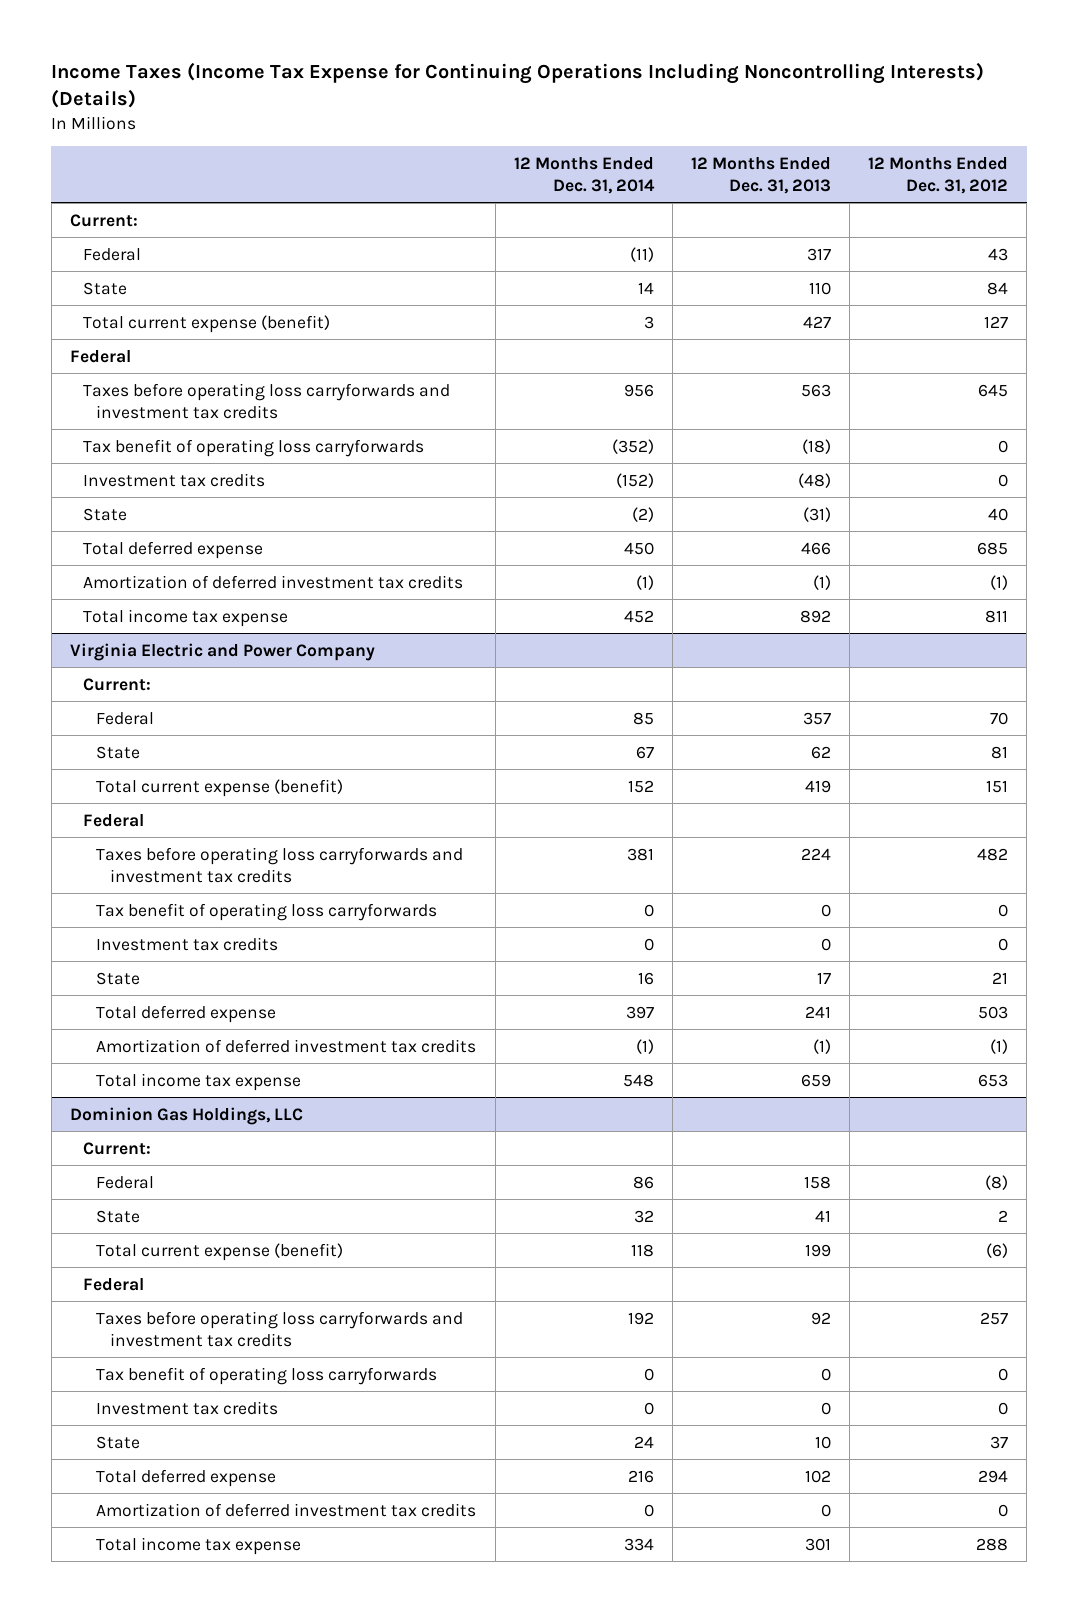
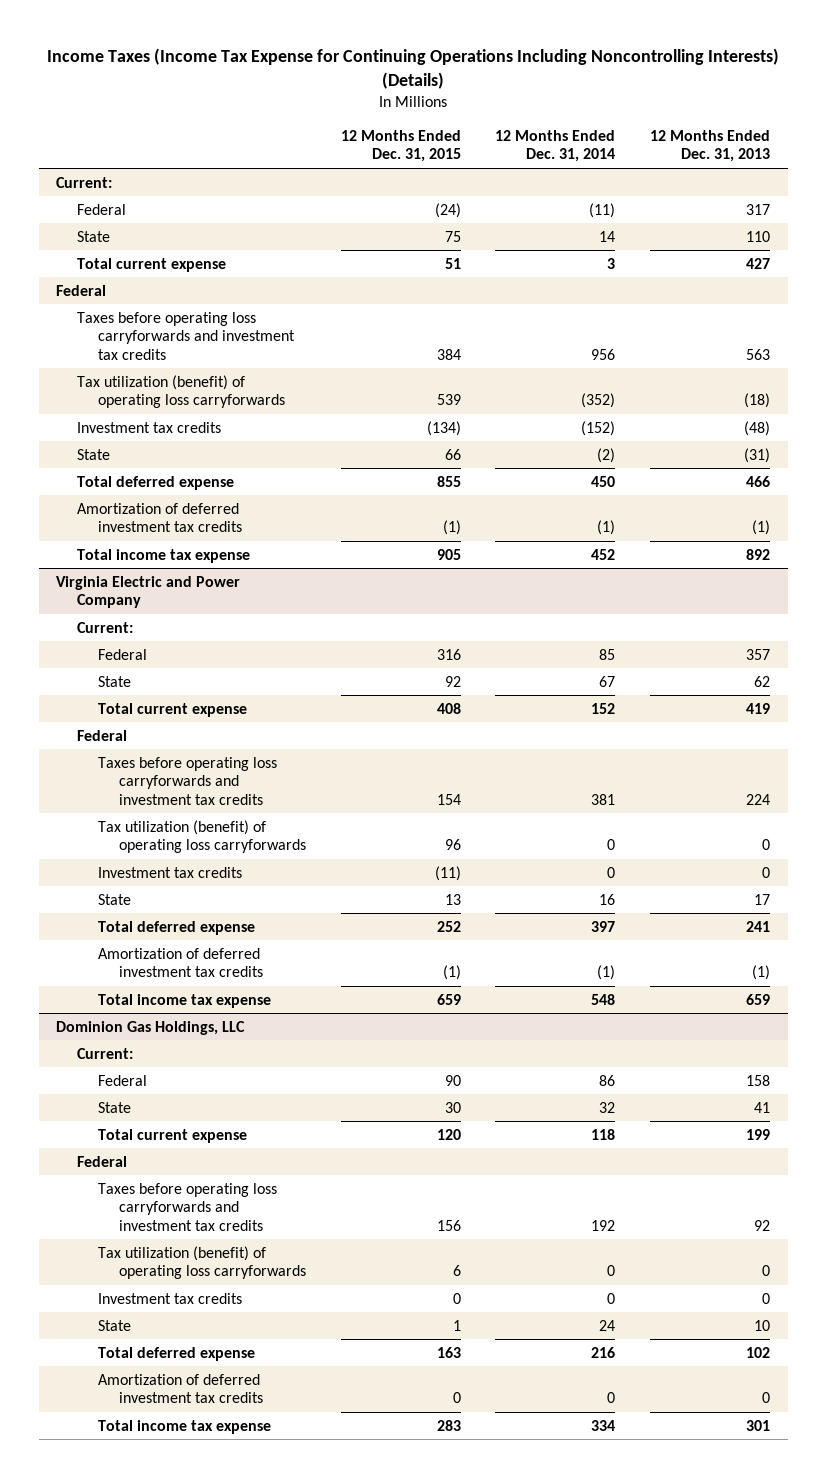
- | 12 Months Ended Dec. 31, 2014 | 12 Months Ended Dec. 31, 2013 | 12 Months Ended Dec. 31, 2012
+ | 12 Months Ended Dec. 31, 2015 | 12 Months Ended Dec. 31, 2014 | 12 Months Ended Dec. 31, 2013
- Total current expense (benefit) | 3 | 427 | 127
+ Total current expense | 51 | 3 | 427
- Tax benefit of operating loss carryforwards | (352) | (18) | 0
+ Tax utilization (benefit) of operating loss carryforwards | 539 | (352) | (18)
@ Virginia Electric and Power Company
- Total current expense (benefit) | 152 | 419 | 151
+ Total current expense | 408 | 152 | 419
- Tax benefit of operating loss carryforwards | 0 | 0 | 0
+ Tax utilization (benefit) of operating loss carryforwards | 96 | 0 | 0
@ Dominion Gas Holdings, LLC
- Total current expense (benefit) | 118 | 199 | (6)
+ Total current expense | 120 | 118 | 199
- Tax benefit of operating loss carryforwards | 0 | 0 | 0
+ Tax utilization (benefit) of operating loss carryforwards | 6 | 0 | 0

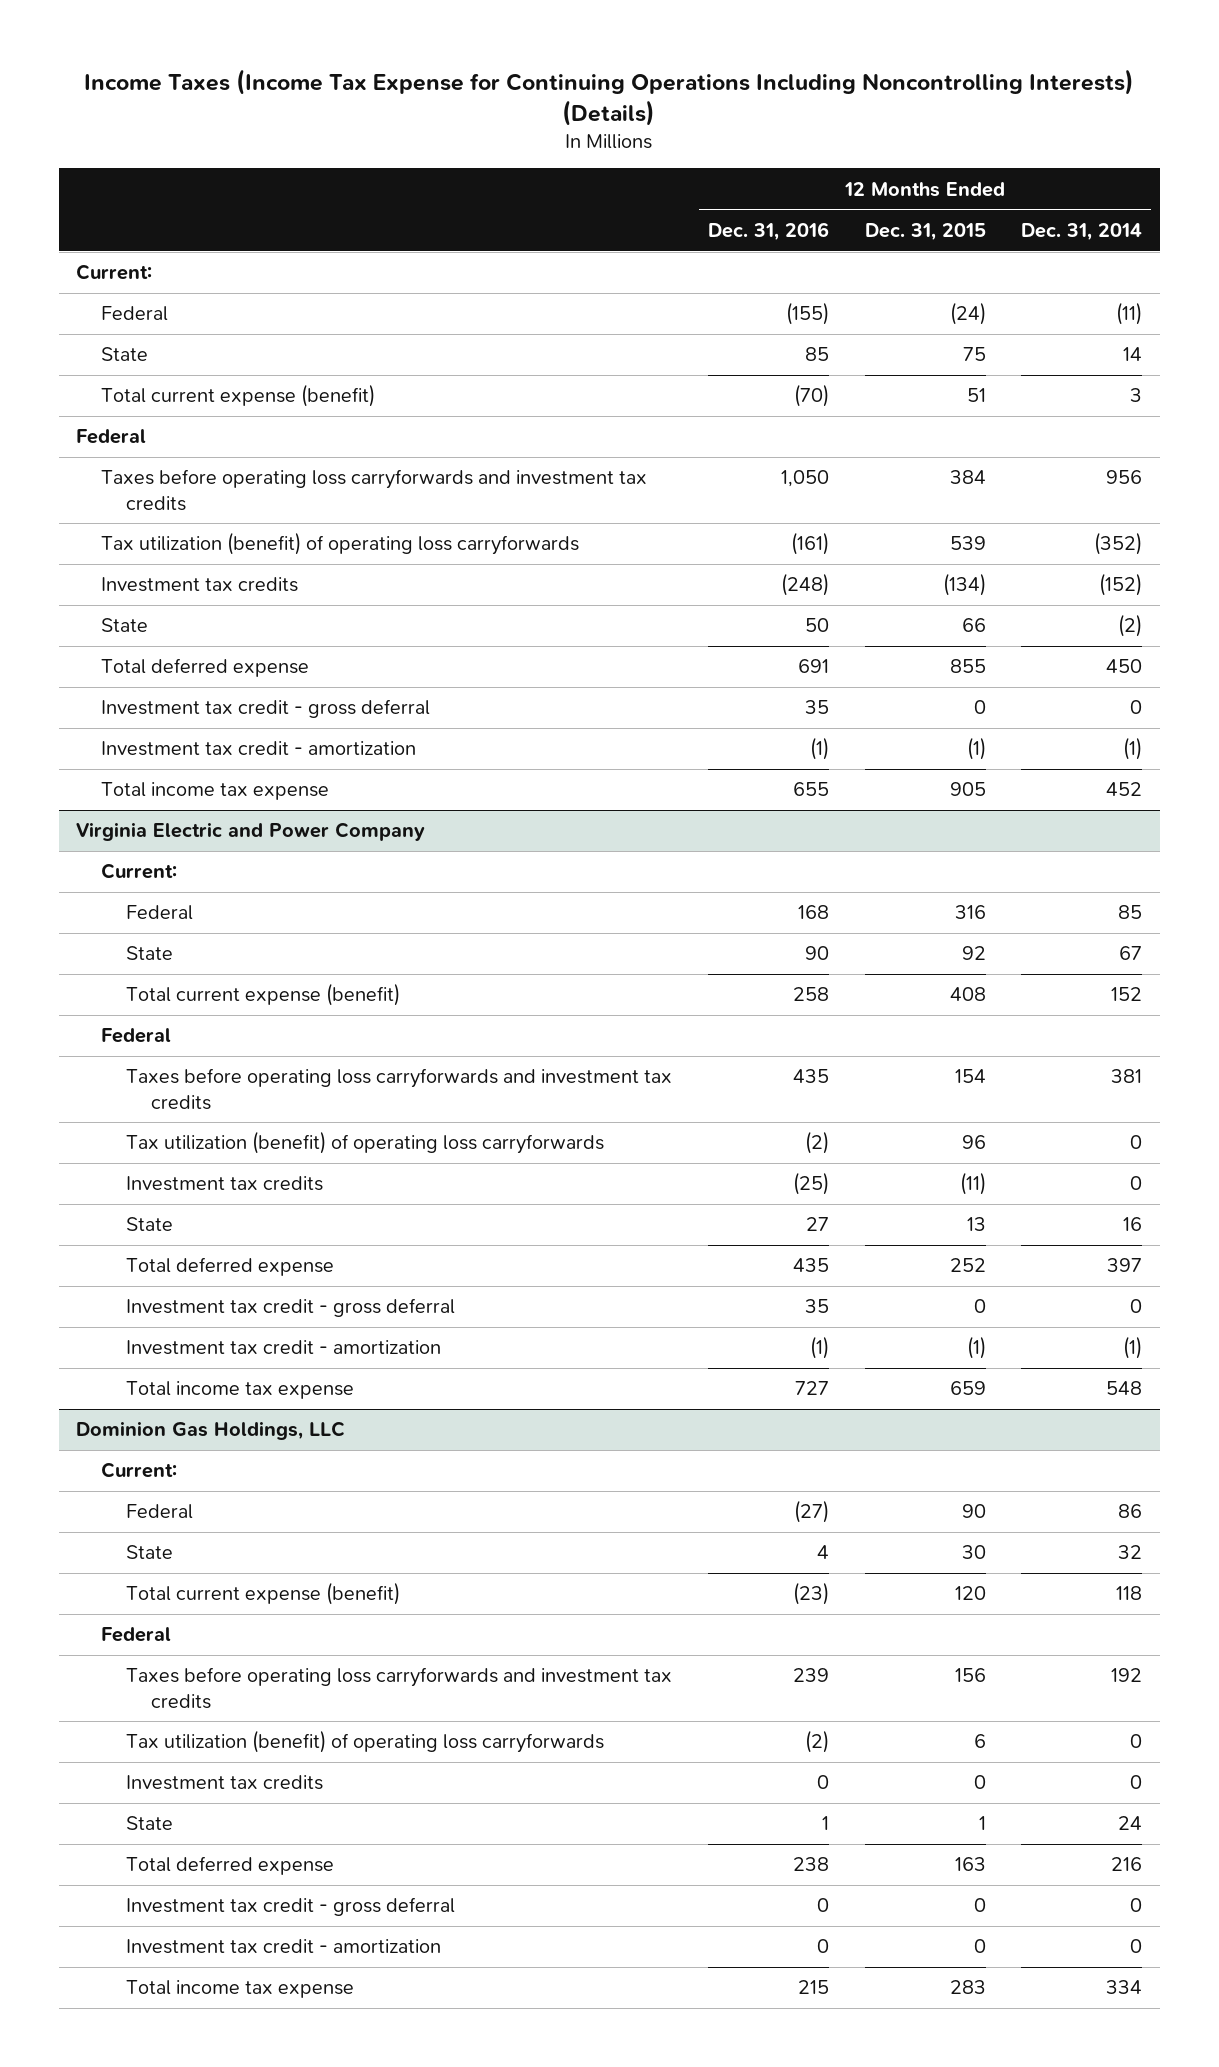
- | 12 Months Ended Dec. 31, 2015 | 12 Months Ended Dec. 31, 2014 | 12 Months Ended Dec. 31, 2013
+ | 12 Months Ended Dec. 31, 2016 | 12 Months Ended Dec. 31, 2015 | 12 Months Ended Dec. 31, 2014
- Total current expense | 51 | 3 | 427
+ Total current expense (benefit) | (70) | 51 | 3
- Amortization of deferred investment tax credits | (1) | (1) | (1)
+ Investment tax credit - gross deferral | 35 | 0 | 0
+ Investment tax credit - amortization | (1) | (1) | (1)
@ Virginia Electric and Power Company
- Total current expense | 408 | 152 | 419
+ Total current expense (benefit) | 258 | 408 | 152
- Amortization of deferred investment tax credits | (1) | (1) | (1)
+ Investment tax credit - gross deferral | 35 | 0 | 0
+ Investment tax credit - amortization | (1) | (1) | (1)
@ Dominion Gas Holdings, LLC
- Total current expense | 120 | 118 | 199
+ Total current expense (benefit) | (23) | 120 | 118
- Amortization of deferred investment tax credits | 0 | 0 | 0
+ Investment tax credit - gross deferral | 0 | 0 | 0
+ Investment tax credit - amortization | 0 | 0 | 0

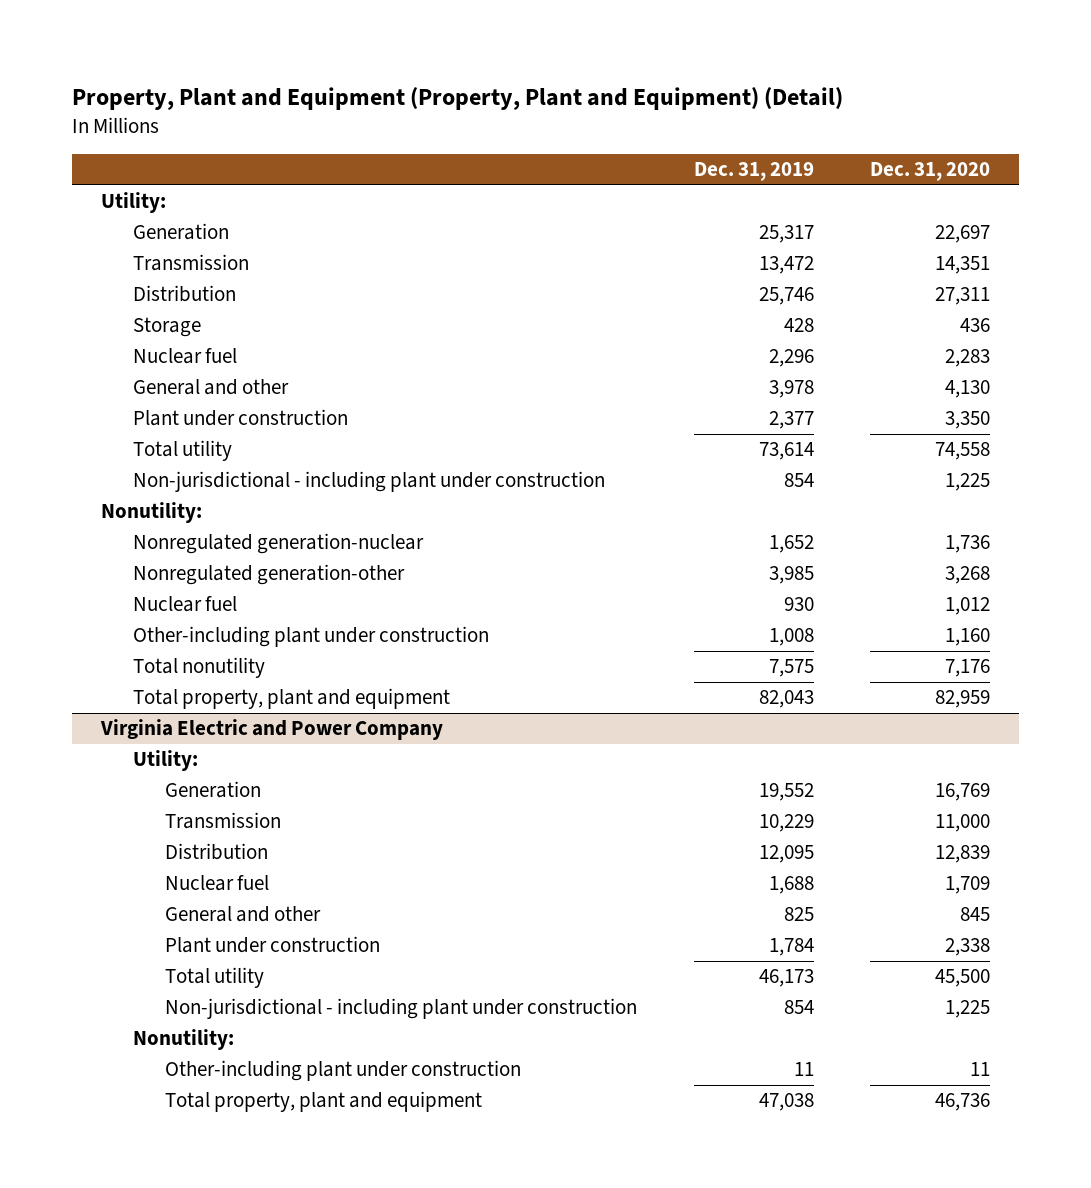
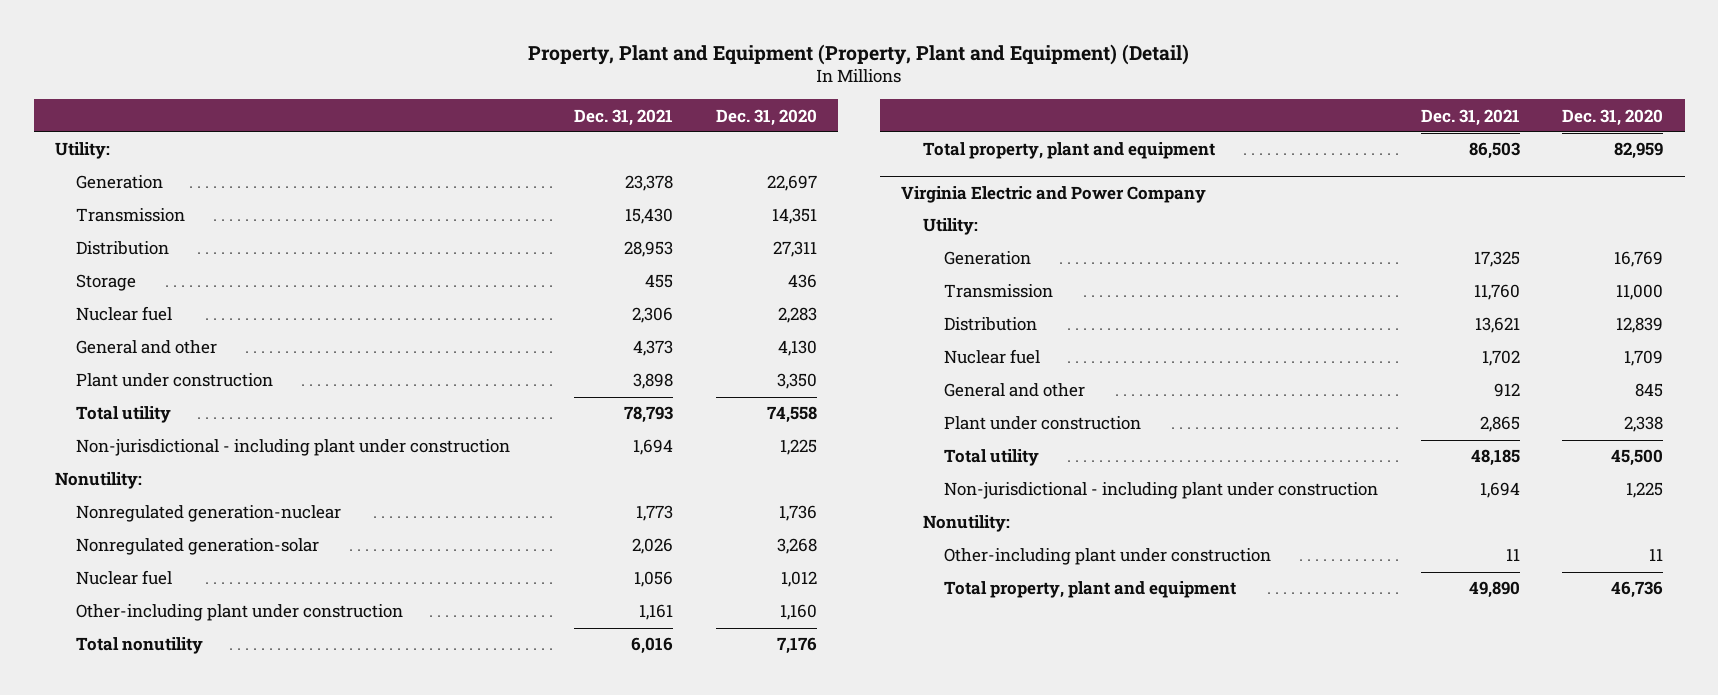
- | Dec. 31, 2019 | Dec. 31, 2020
+ | Dec. 31, 2021 | Dec. 31, 2020
- Nonregulated generation-other | 3,985 | 3,268
+ Nonregulated generation-solar | 2,026 | 3,268

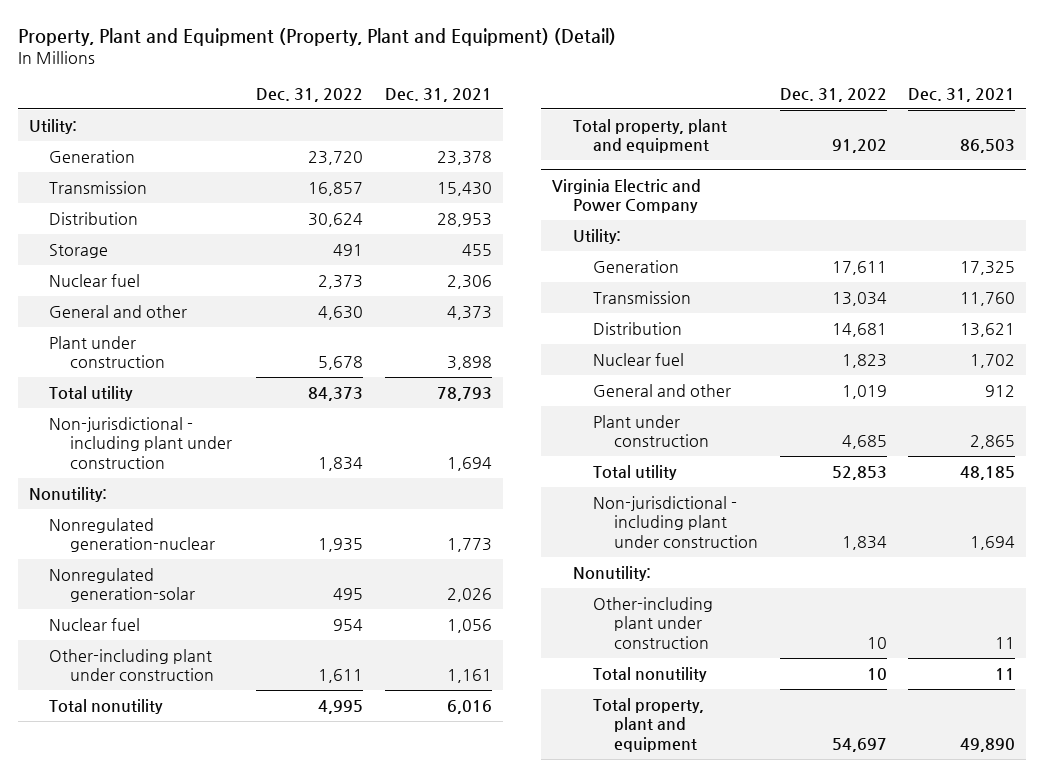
- | Dec. 31, 2021 | Dec. 31, 2020
+ | Dec. 31, 2022 | Dec. 31, 2021
@ Virginia Electric and Power Company
+ Total nonutility | 10 | 11

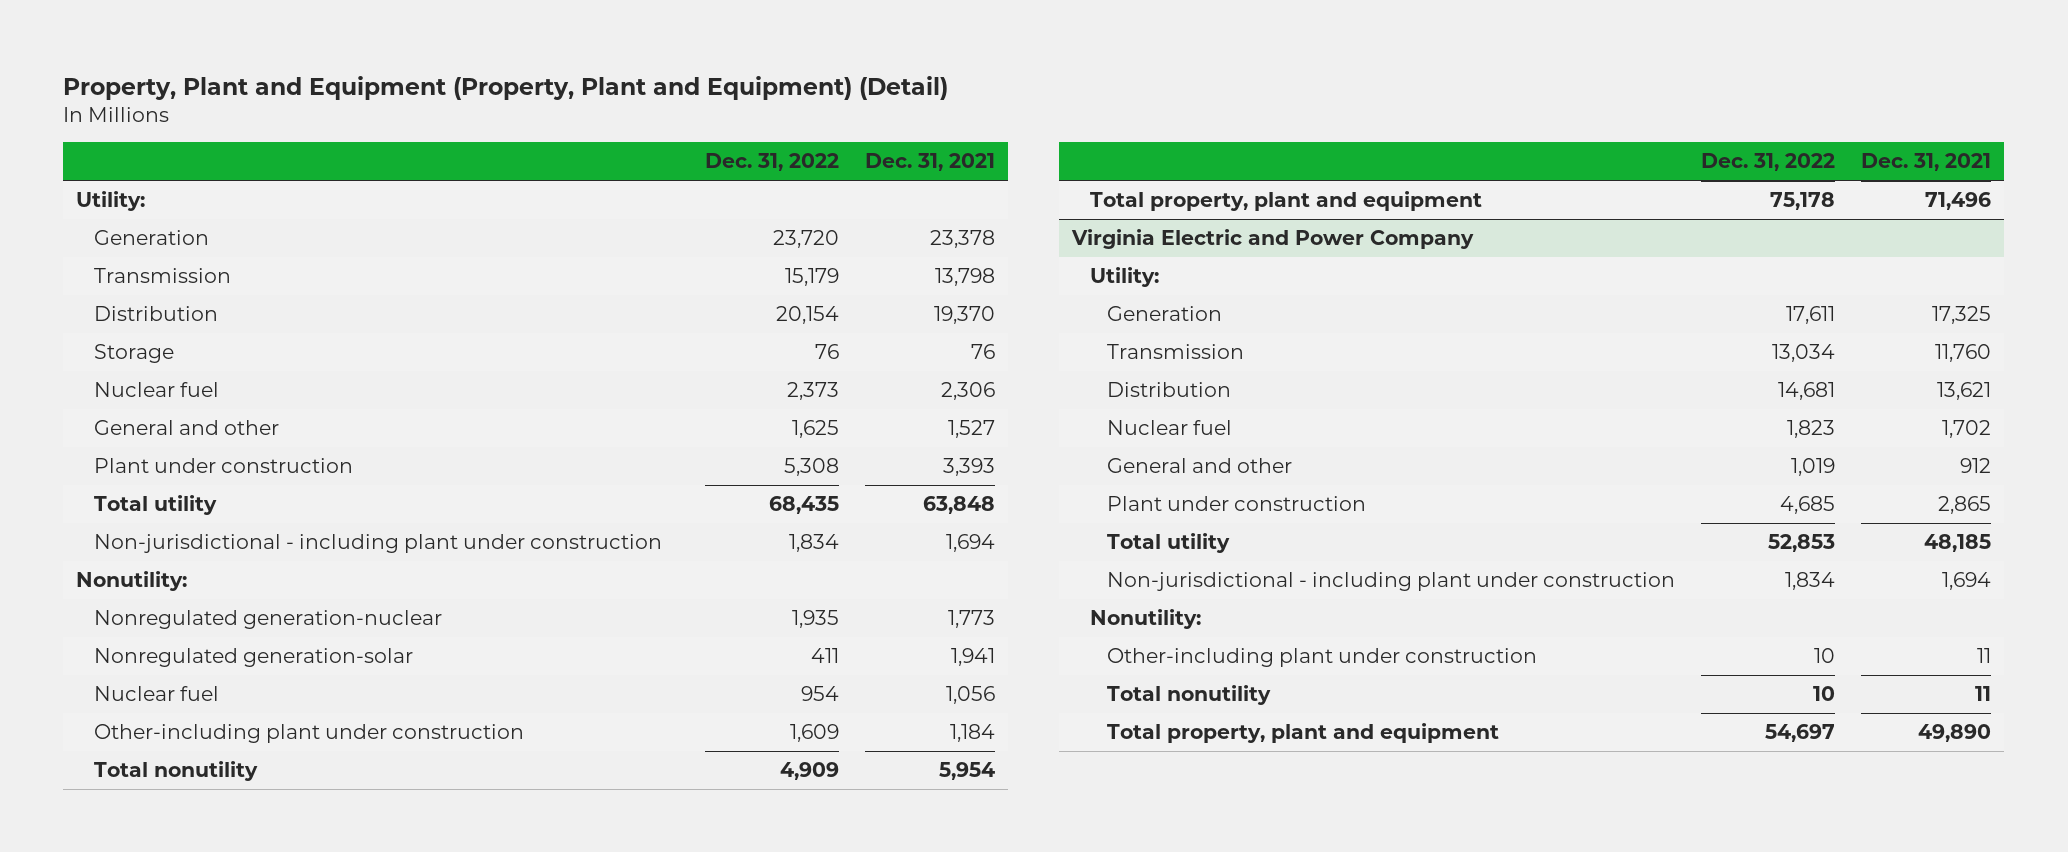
- Transmission | 16,857 | 15,430
- Distribution | 30,624 | 28,953
- Storage | 491 | 455
+ Transmission | 15,179 | 13,798
+ Distribution | 20,154 | 19,370
+ Storage | 76 | 76
- General and other | 4,630 | 4,373
- Plant under construction | 5,678 | 3,898
- Total utility | 84,373 | 78,793
+ General and other | 1,625 | 1,527
+ Plant under construction | 5,308 | 3,393
+ Total utility | 68,435 | 63,848
- Nonregulated generation-solar | 495 | 2,026
+ Nonregulated generation-solar | 411 | 1,941
- Other-including plant under construction | 1,611 | 1,161
- Total nonutility | 4,995 | 6,016
- Total property, plant and equipment | 91,202 | 86,503
+ Other-including plant under construction | 1,609 | 1,184
+ Total nonutility | 4,909 | 5,954
+ Total property, plant and equipment | 75,178 | 71,496

